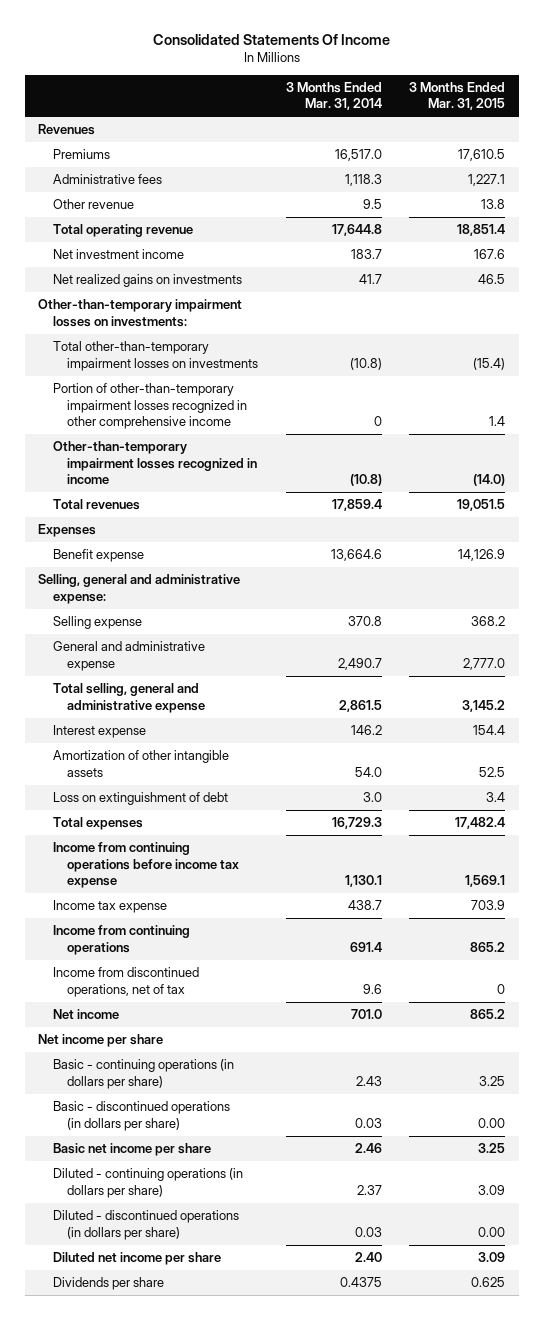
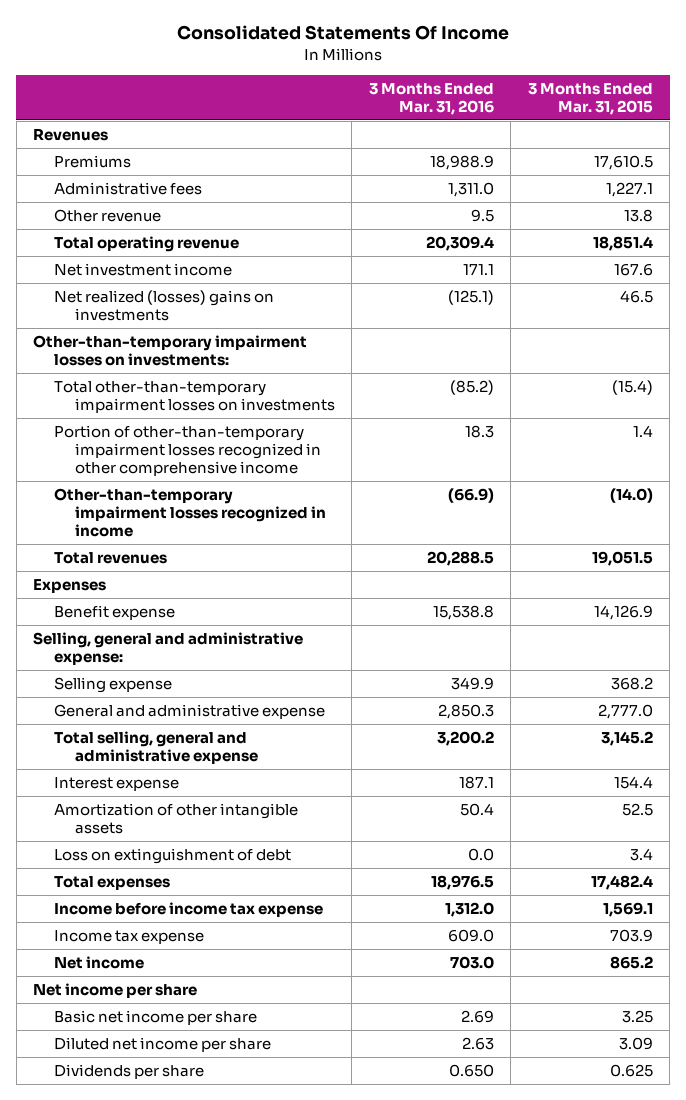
- | 3 Months Ended Mar. 31, 2014 | 3 Months Ended Mar. 31, 2015
+ | 3 Months Ended Mar. 31, 2016 | 3 Months Ended Mar. 31, 2015
- Net realized gains on investments | 41.7 | 46.5
+ Net realized (losses) gains on investments | (125.1) | 46.5
- Income from continuing operations before income tax expense | 1,130.1 | 1,569.1
+ Income before income tax expense | 1,312.0 | 1,569.1
- Income from continuing operations | 691.4 | 865.2
- Income from discontinued operations, net of tax | 9.6 | 0
- Basic - continuing operations (in dollars per share) | 2.43 | 3.25
- Basic - discontinued operations (in dollars per share) | 0.03 | 0.00
- Diluted - continuing operations (in dollars per share) | 2.37 | 3.09
- Diluted - discontinued operations (in dollars per share) | 0.03 | 0.00

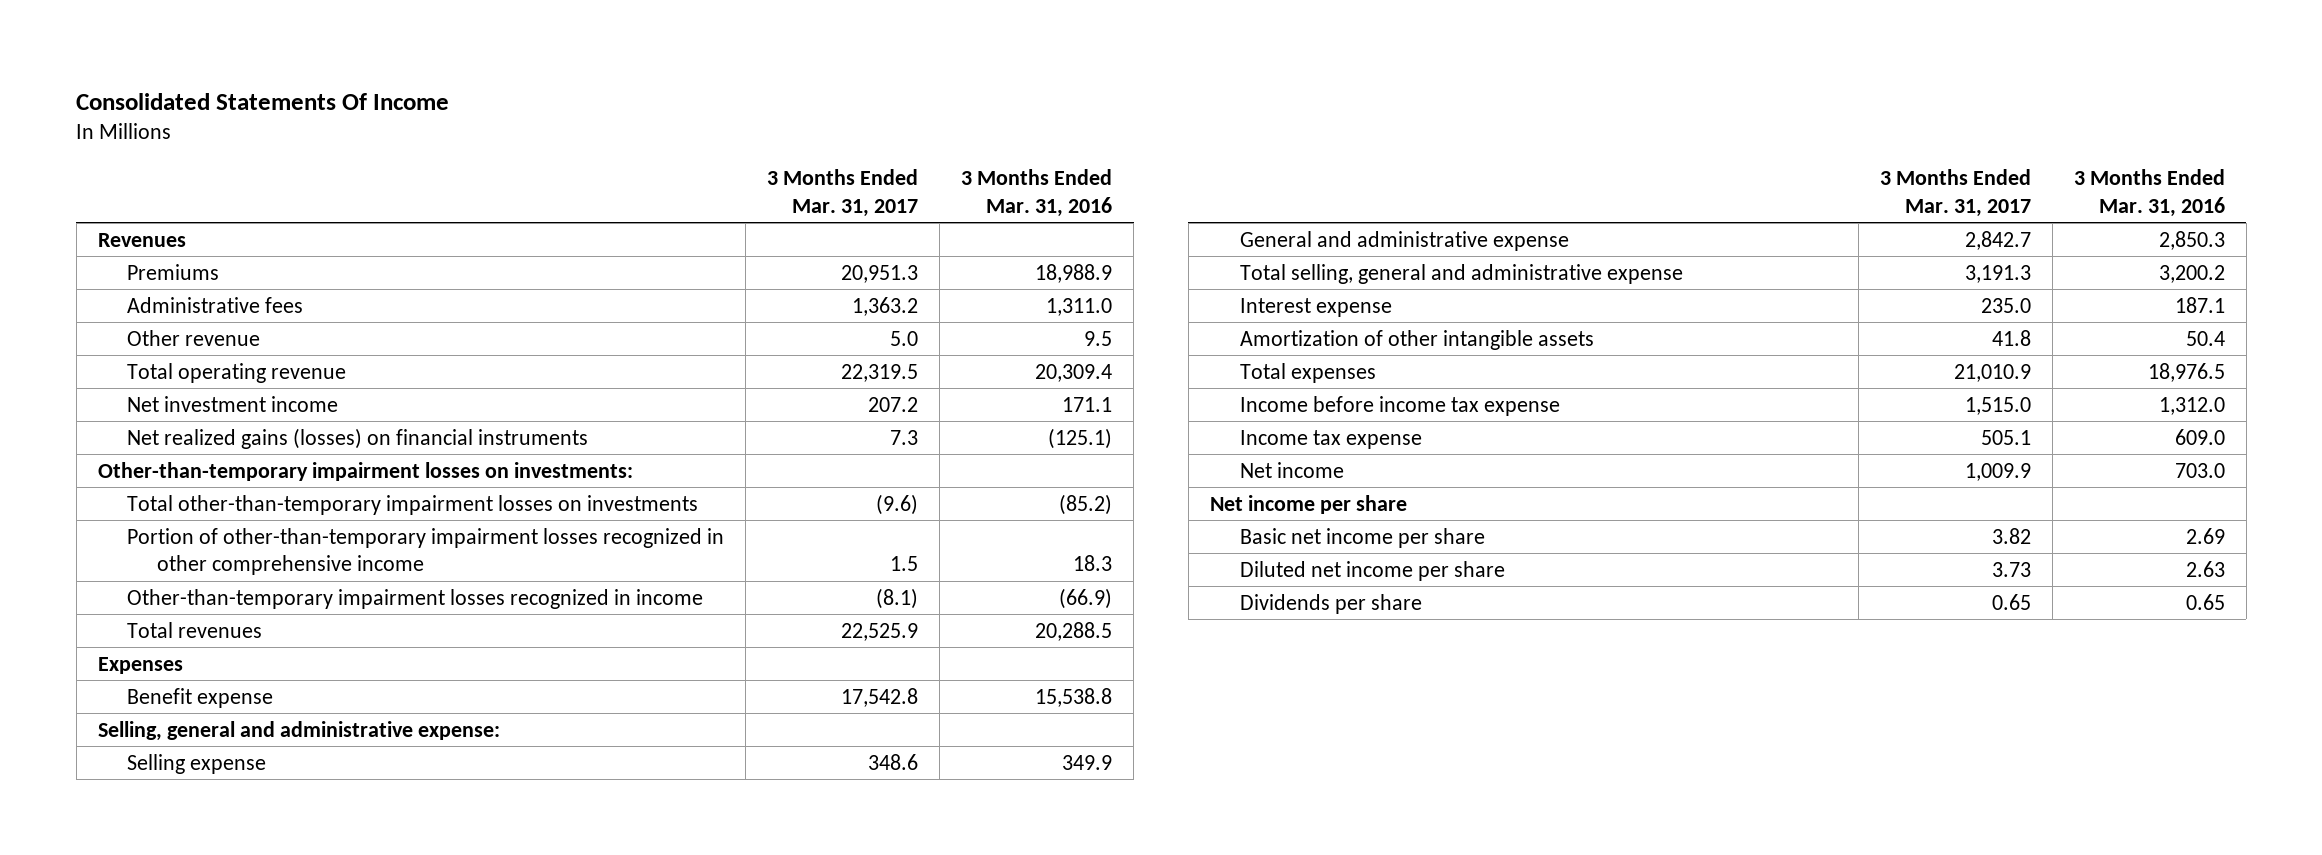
- | 3 Months Ended Mar. 31, 2016 | 3 Months Ended Mar. 31, 2015
+ | 3 Months Ended Mar. 31, 2017 | 3 Months Ended Mar. 31, 2016
- Net realized (losses) gains on investments | (125.1) | 46.5
+ Net realized gains (losses) on financial instruments | 7.3 | (125.1)
- Loss on extinguishment of debt | 0.0 | 3.4
- Dividends per share | 0.650 | 0.625
+ Dividends per share | 0.65 | 0.65

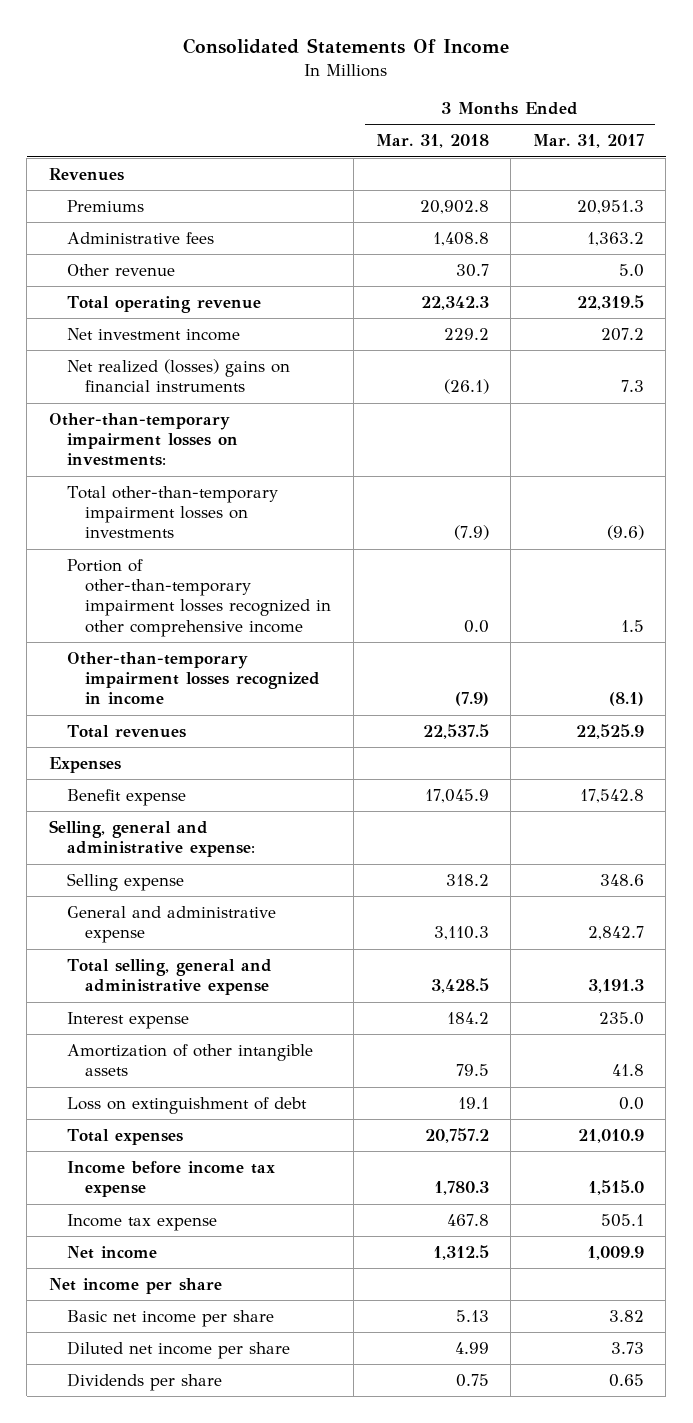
- | 3 Months Ended Mar. 31, 2017 | 3 Months Ended Mar. 31, 2016
+ | 3 Months Ended Mar. 31, 2018 | 3 Months Ended Mar. 31, 2017
- Net realized gains (losses) on financial instruments | 7.3 | (125.1)
+ Net realized (losses) gains on financial instruments | (26.1) | 7.3
+ Loss on extinguishment of debt | 19.1 | 0.0

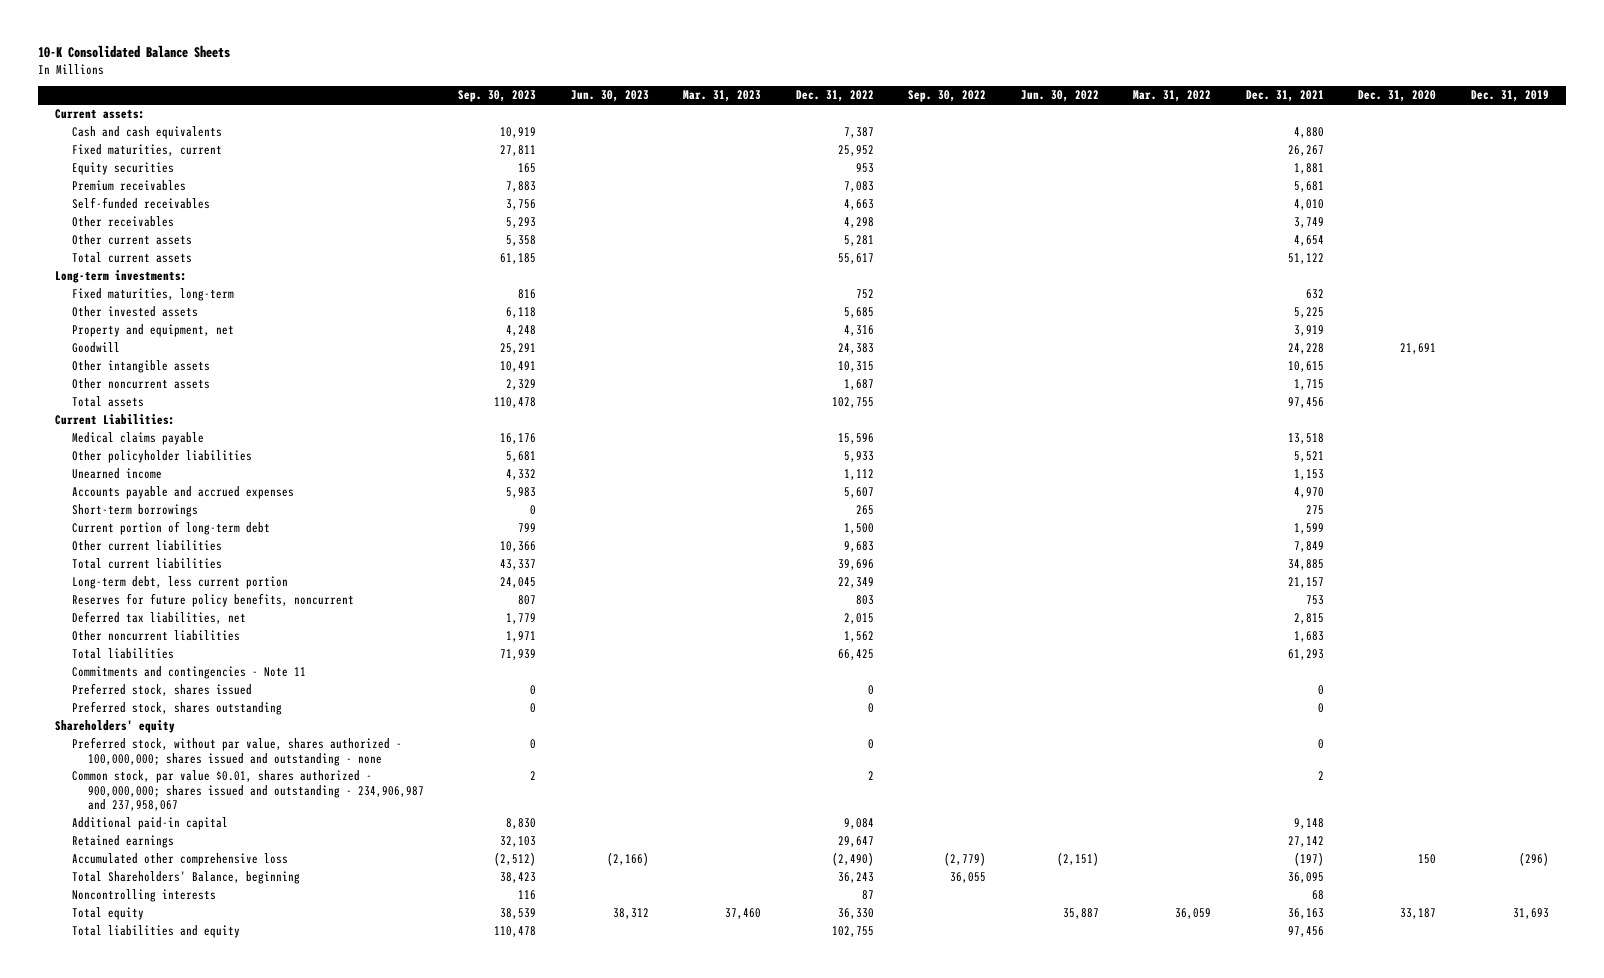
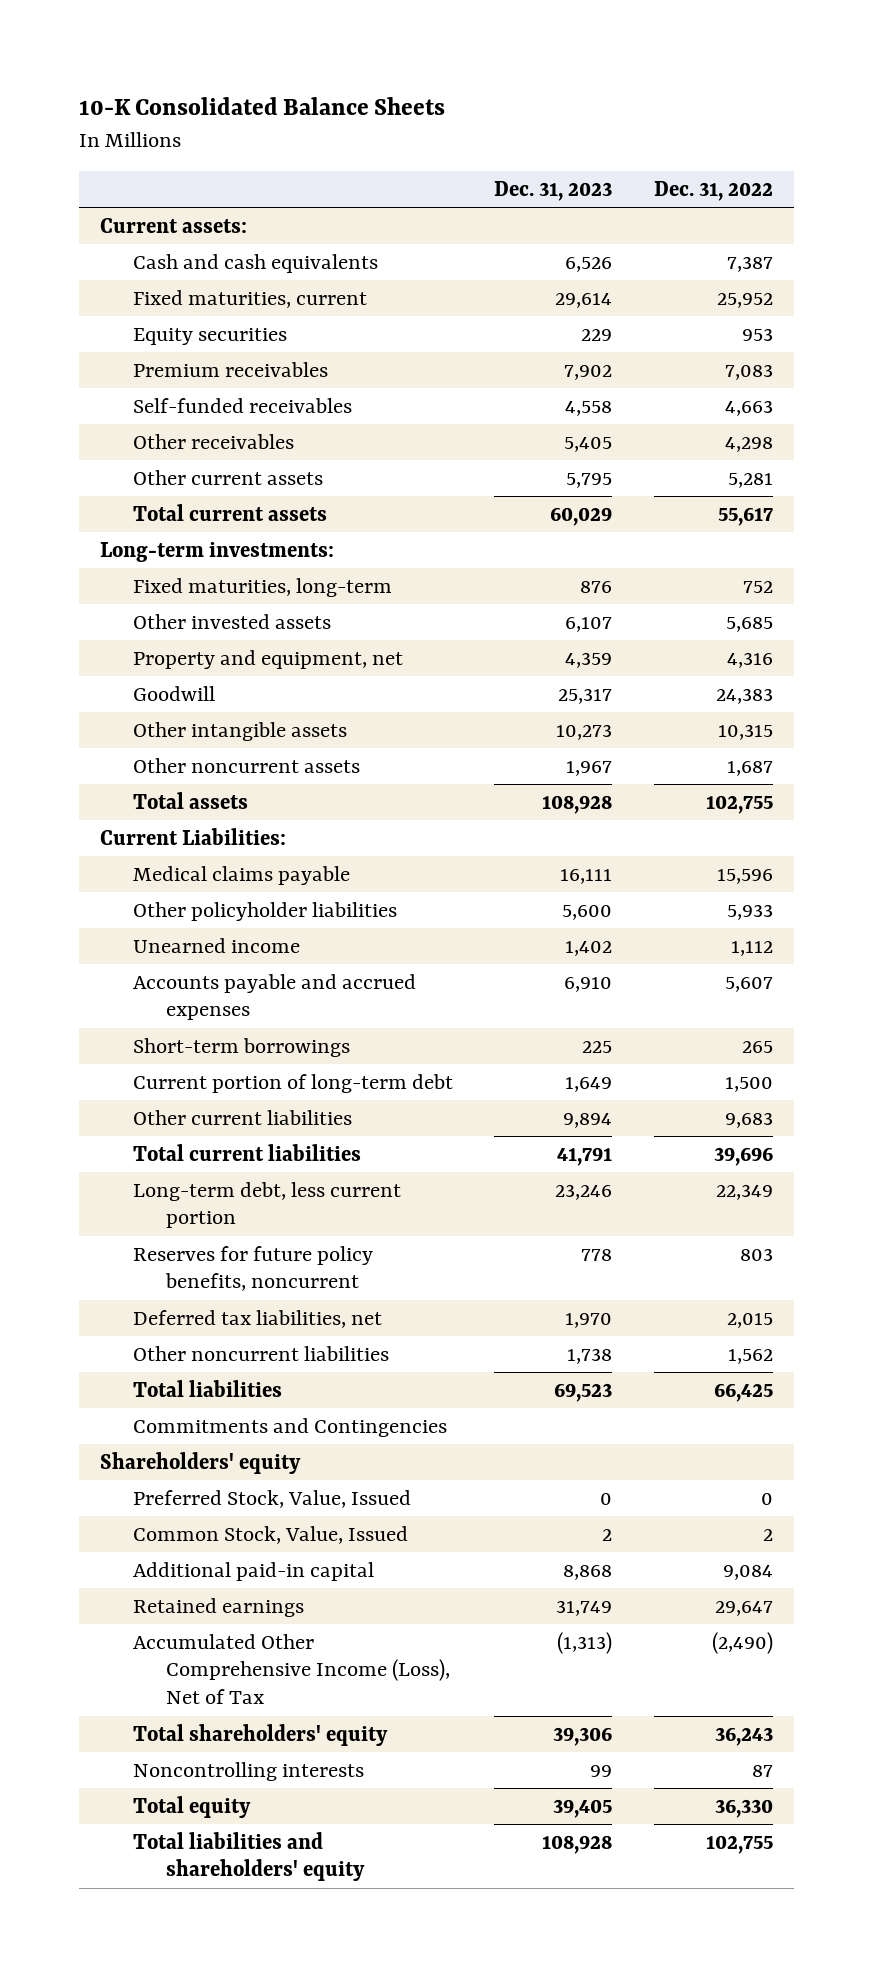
- | Sep. 30, 2023 | Jun. 30, 2023 | Mar. 31, 2023 | Dec. 31, 2022 | Sep. 30, 2022 | Jun. 30, 2022 | Mar. 31, 2022 | Dec. 31, 2021 | Dec. 31, 2020 | Dec. 31, 2019
+ | Dec. 31, 2023 | Dec. 31, 2022
- Commitments and contingencies - Note 11
- Preferred stock, shares issued | 0 | | | 0 | | | | 0 | |
- Preferred stock, shares outstanding | 0 | | | 0 | | | | 0 | |
+ Commitments and Contingencies
- Preferred stock, without par value, shares authorized - 100,000,000; shares issued and outstanding - none | 0 | | | 0 | | | | 0 | |
- Common stock, par value $0.01, shares authorized - 900,000,000; shares issued and outstanding - 234,906,987 and 237,958,067 | 2 | | | 2 | | | | 2 | |
+ Preferred Stock, Value, Issued | 0 | 0
+ Common Stock, Value, Issued | 2 | 2
- Accumulated other comprehensive loss | (2,512) | (2,166) | | (2,490) | (2,779) | (2,151) | | (197) | 150 | (296)
- Total Shareholders' Balance, beginning | 38,423 | | | 36,243 | 36,055 | | | 36,095 | |
+ Accumulated Other Comprehensive Income (Loss), Net of Tax | (1,313) | (2,490)
+ Total shareholders' equity | 39,306 | 36,243
- Total liabilities and equity | 110,478 | | | 102,755 | | | | 97,456 | |
+ Total liabilities and shareholders' equity | 108,928 | 102,755

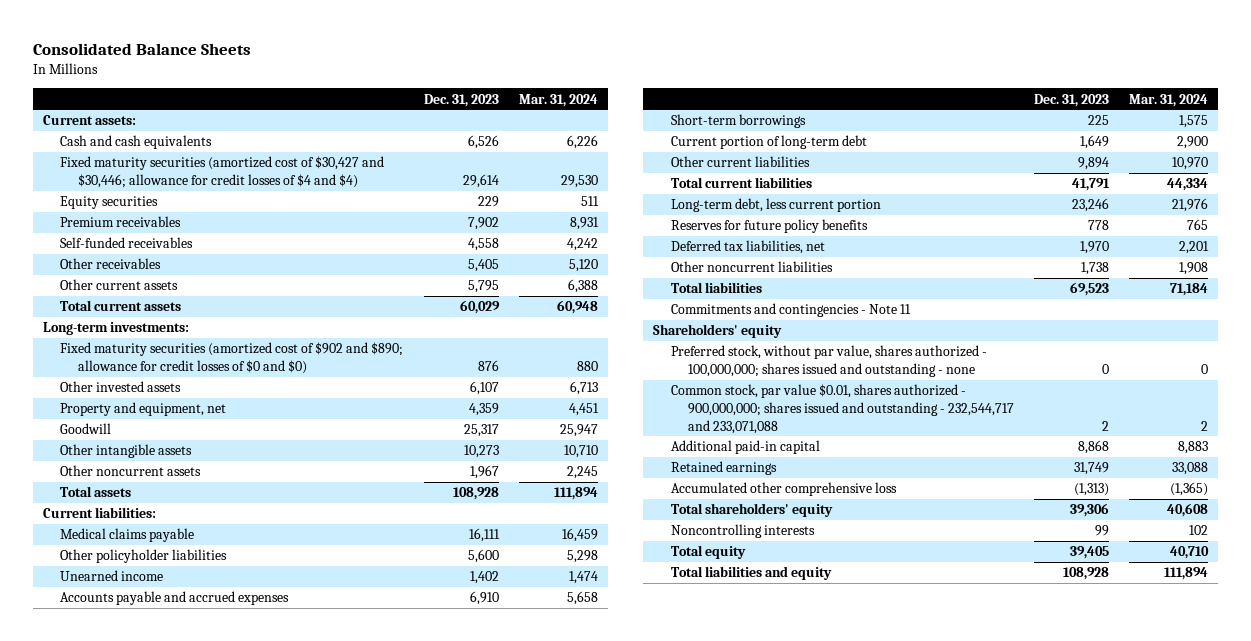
- 10-K Consolidated Balance Sheets
+ Consolidated Balance Sheets
- | Dec. 31, 2023 | Dec. 31, 2022
+ | Dec. 31, 2023 | Mar. 31, 2024
- Fixed maturities, current | 29,614 | 25,952
+ Fixed maturity securities (amortized cost of $30,427 and $30,446; allowance for credit losses of $4 and $4) | 29,614 | 29,530
- Fixed maturities, long-term | 876 | 752
+ Fixed maturity securities (amortized cost of $902 and $890; allowance for credit losses of $0 and $0) | 876 | 880
- Current Liabilities:
+ Current liabilities:
- Reserves for future policy benefits, noncurrent | 778 | 803
+ Reserves for future policy benefits | 778 | 765
- Commitments and Contingencies
+ Commitments and contingencies - Note 11
- Preferred Stock, Value, Issued | 0 | 0
- Common Stock, Value, Issued | 2 | 2
+ Preferred stock, without par value, shares authorized - 100,000,000; shares issued and outstanding - none | 0 | 0
+ Common stock, par value $0.01, shares authorized - 900,000,000; shares issued and outstanding - 232,544,717 and 233,071,088 | 2 | 2
- Accumulated Other Comprehensive Income (Loss), Net of Tax | (1,313) | (2,490)
+ Accumulated other comprehensive loss | (1,313) | (1,365)
- Total liabilities and shareholders' equity | 108,928 | 102,755
+ Total liabilities and equity | 108,928 | 111,894

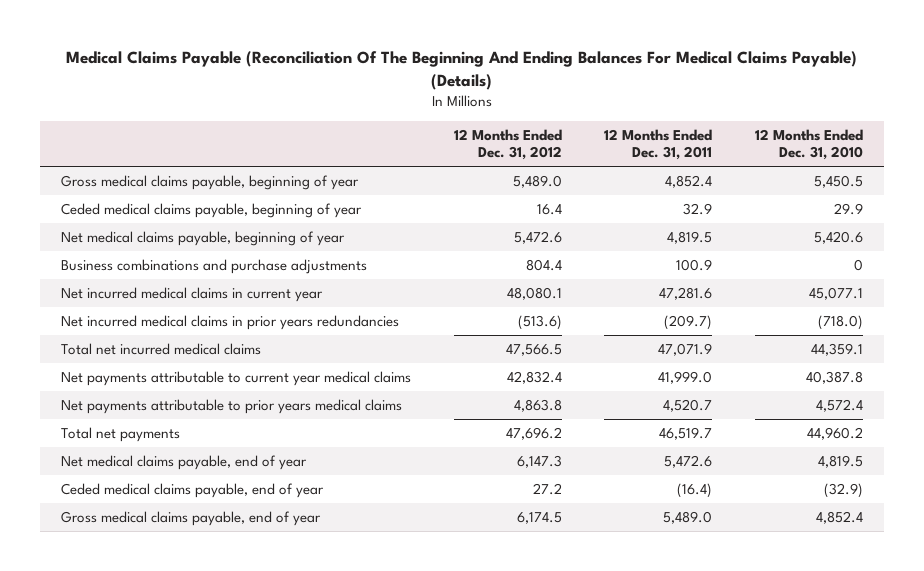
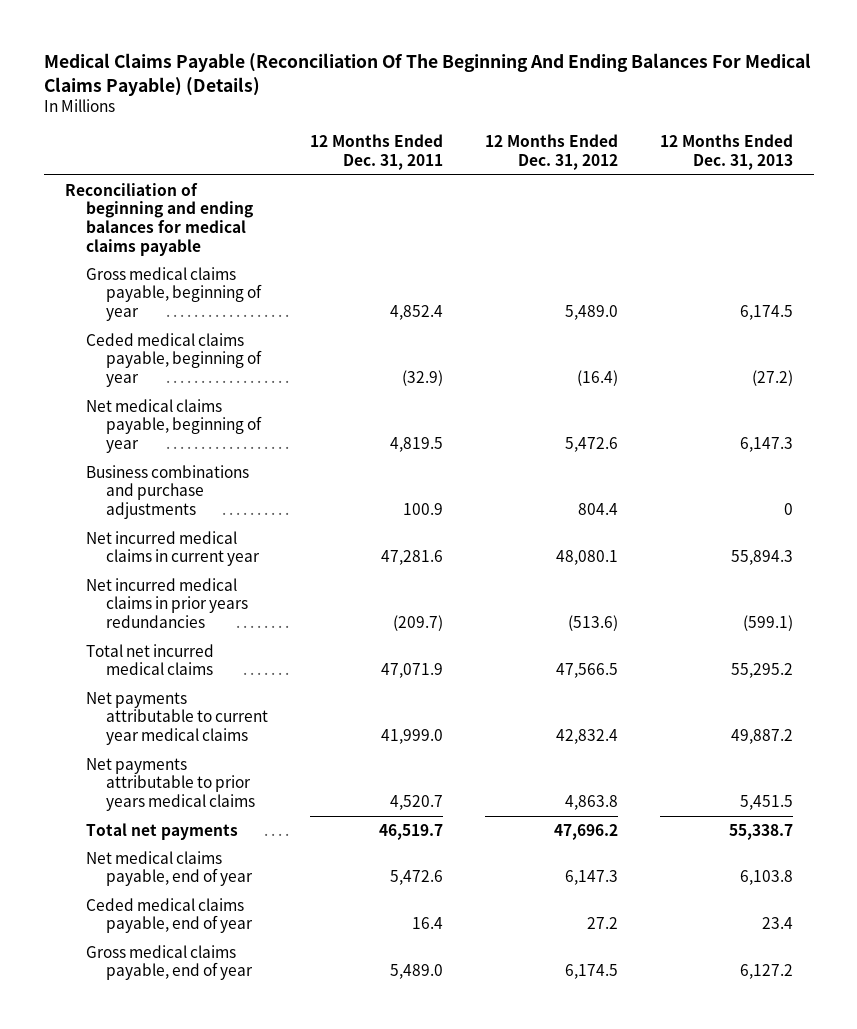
- | 12 Months Ended Dec. 31, 2012 | 12 Months Ended Dec. 31, 2011 | 12 Months Ended Dec. 31, 2010
+ | 12 Months Ended Dec. 31, 2011 | 12 Months Ended Dec. 31, 2012 | 12 Months Ended Dec. 31, 2013
+ Reconciliation of beginning and ending balances for medical claims payable
- Ceded medical claims payable, beginning of year | 16.4 | 32.9 | 29.9
+ Ceded medical claims payable, beginning of year | (32.9) | (16.4) | (27.2)
- Ceded medical claims payable, end of year | 27.2 | (16.4) | (32.9)
+ Ceded medical claims payable, end of year | 16.4 | 27.2 | 23.4

